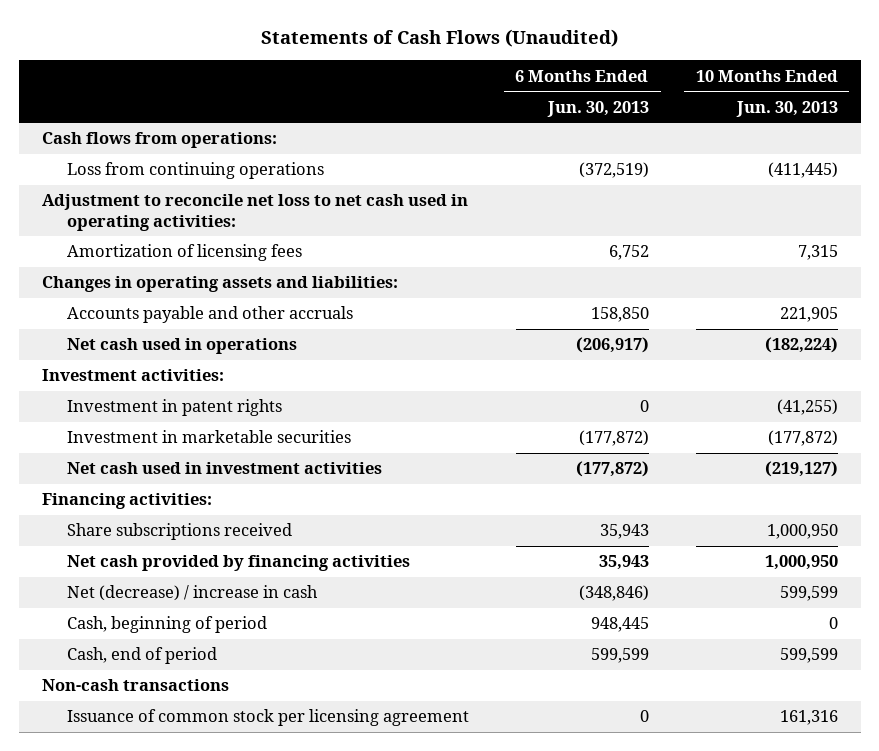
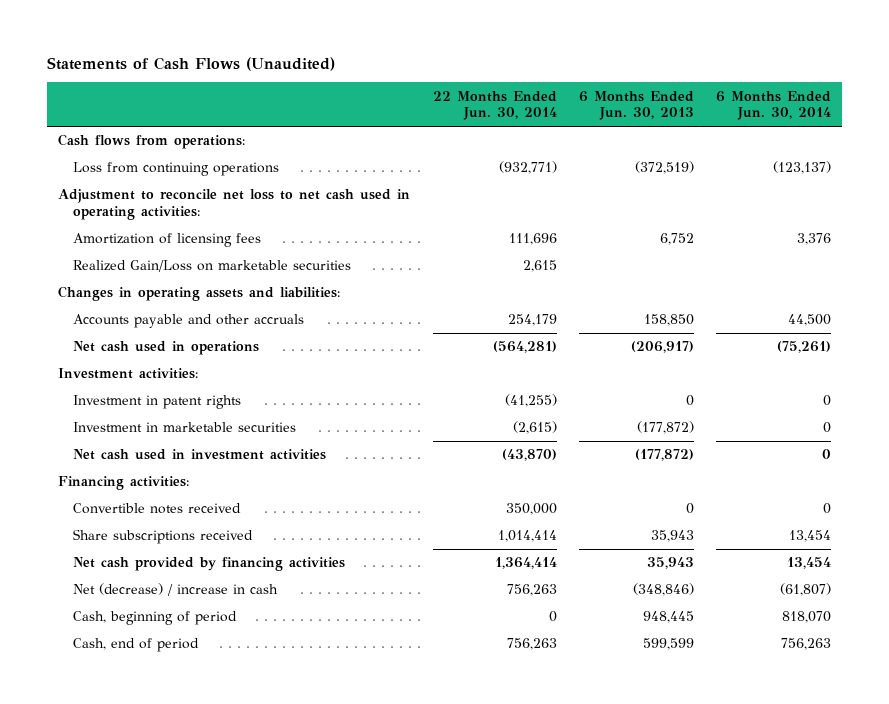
- | 6 Months Ended Jun. 30, 2013 | 10 Months Ended Jun. 30, 2013
+ | 22 Months Ended Jun. 30, 2014 | 6 Months Ended Jun. 30, 2013 | 6 Months Ended Jun. 30, 2014
+ Realized Gain/Loss on marketable securities | 2,615 | |
+ Convertible notes received | 350,000 | 0 | 0
- Non-cash transactions
- Issuance of common stock per licensing agreement | 0 | 161,316

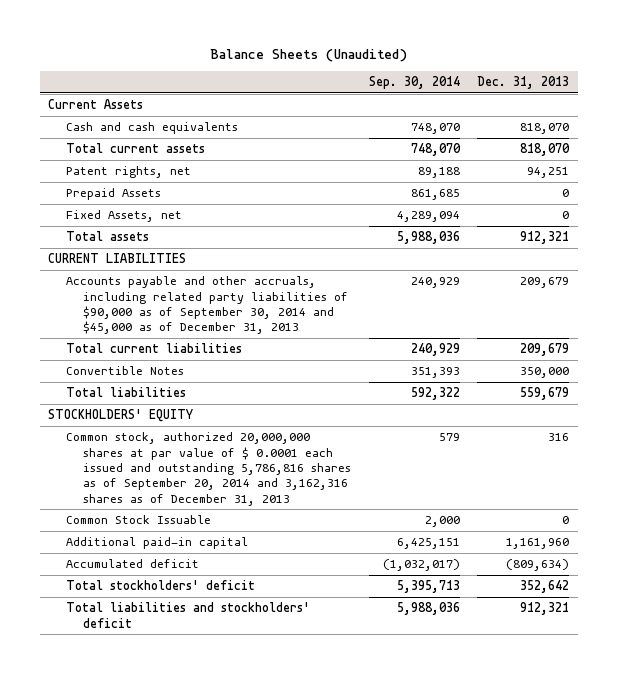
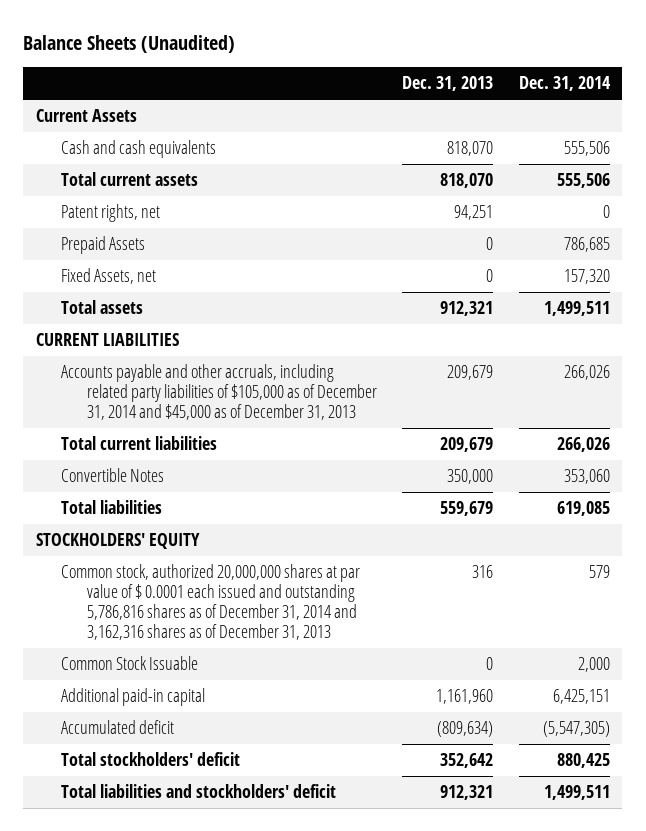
- | Sep. 30, 2014 | Dec. 31, 2013
+ | Dec. 31, 2013 | Dec. 31, 2014
- Accounts payable and other accruals, including related party liabilities of $90,000 as of September 30, 2014 and $45,000 as of December 31, 2013 | 240,929 | 209,679
+ Accounts payable and other accruals, including related party liabilities of $105,000 as of December 31, 2014 and $45,000 as of December 31, 2013 | 209,679 | 266,026
- Common stock, authorized 20,000,000 shares at par value of $ 0.0001 each issued and outstanding 5,786,816 shares as of September 20, 2014 and 3,162,316 shares as of December 31, 2013 | 579 | 316
+ Common stock, authorized 20,000,000 shares at par value of $ 0.0001 each issued and outstanding 5,786,816 shares as of December 31, 2014 and 3,162,316 shares as of December 31, 2013 | 316 | 579

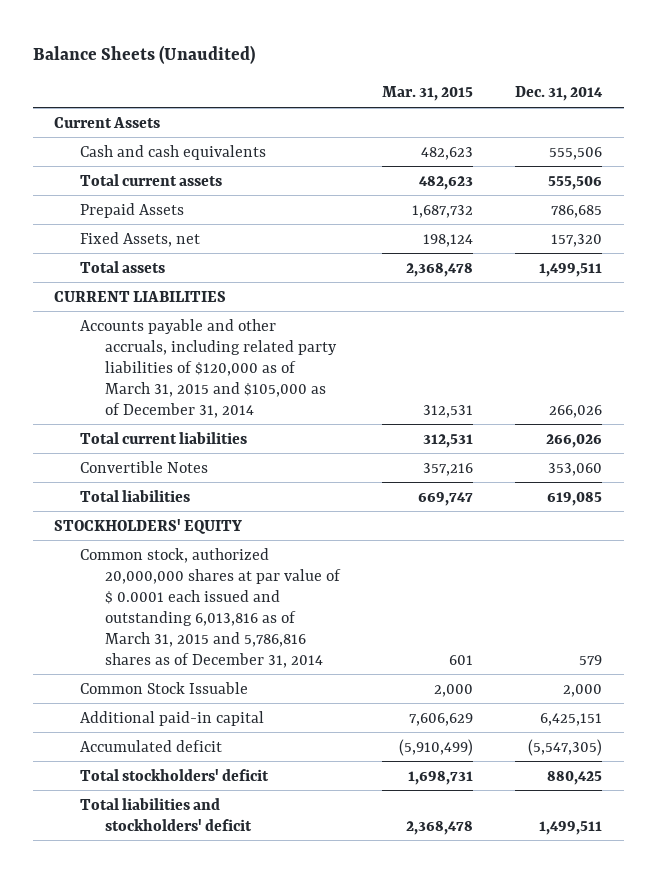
- | Dec. 31, 2013 | Dec. 31, 2014
+ | Mar. 31, 2015 | Dec. 31, 2014
- Patent rights, net | 94,251 | 0
- Accounts payable and other accruals, including related party liabilities of $105,000 as of December 31, 2014 and $45,000 as of December 31, 2013 | 209,679 | 266,026
+ Accounts payable and other accruals, including related party liabilities of $120,000 as of March 31, 2015 and $105,000 as of December 31, 2014 | 312,531 | 266,026
- Common stock, authorized 20,000,000 shares at par value of $ 0.0001 each issued and outstanding 5,786,816 shares as of December 31, 2014 and 3,162,316 shares as of December 31, 2013 | 316 | 579
+ Common stock, authorized 20,000,000 shares at par value of $ 0.0001 each issued and outstanding 6,013,816 as of March 31, 2015 and 5,786,816 shares as of December 31, 2014 | 601 | 579

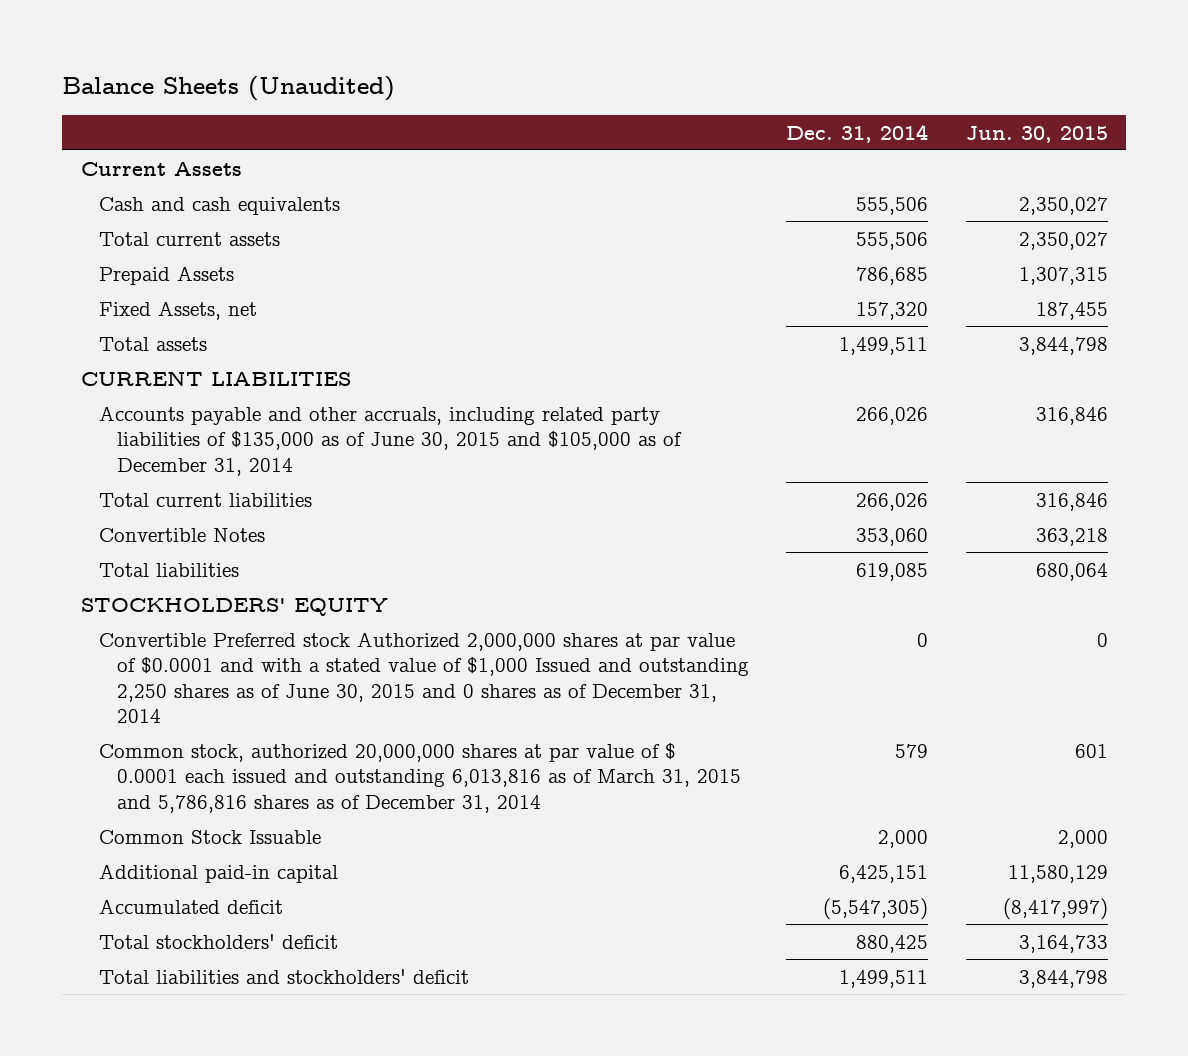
- | Mar. 31, 2015 | Dec. 31, 2014
+ | Dec. 31, 2014 | Jun. 30, 2015
- Accounts payable and other accruals, including related party liabilities of $120,000 as of March 31, 2015 and $105,000 as of December 31, 2014 | 312,531 | 266,026
+ Accounts payable and other accruals, including related party liabilities of $135,000 as of June 30, 2015 and $105,000 as of December 31, 2014 | 266,026 | 316,846
+ Convertible Preferred stock Authorized 2,000,000 shares at par value of $0.0001 and with a stated value of $1,000 Issued and outstanding 2,250 shares as of June 30, 2015 and 0 shares as of December 31, 2014 | 0 | 0

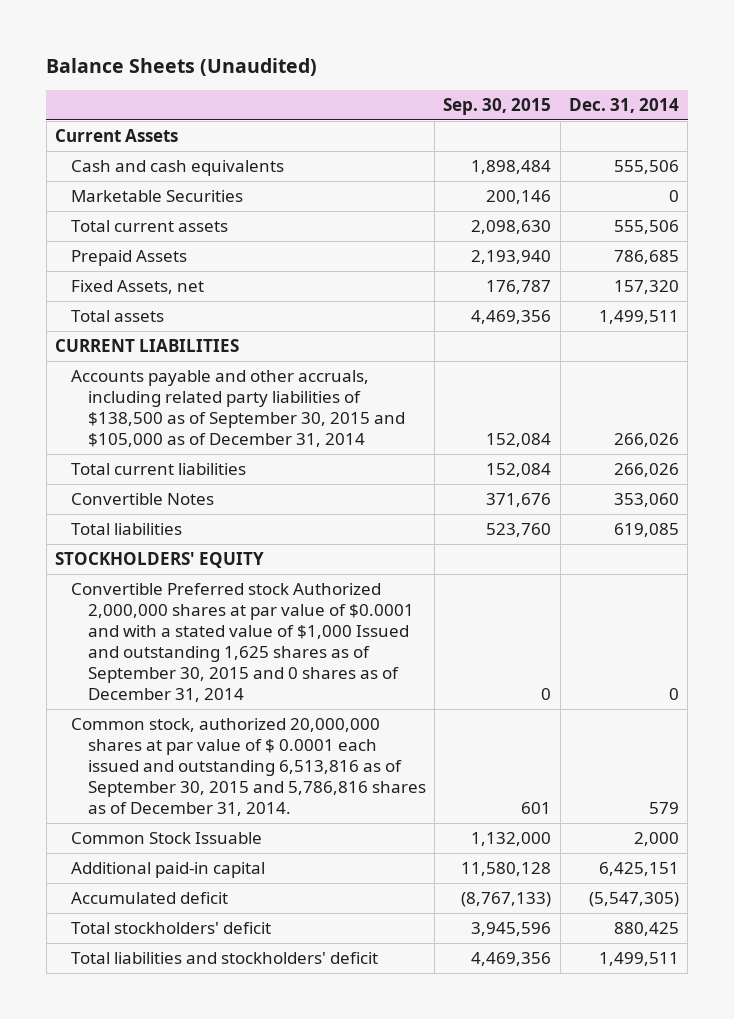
- | Dec. 31, 2014 | Jun. 30, 2015
+ | Sep. 30, 2015 | Dec. 31, 2014
+ Marketable Securities | 200,146 | 0
- Accounts payable and other accruals, including related party liabilities of $135,000 as of June 30, 2015 and $105,000 as of December 31, 2014 | 266,026 | 316,846
+ Accounts payable and other accruals, including related party liabilities of $138,500 as of September 30, 2015 and $105,000 as of December 31, 2014 | 152,084 | 266,026
- Convertible Preferred stock Authorized 2,000,000 shares at par value of $0.0001 and with a stated value of $1,000 Issued and outstanding 2,250 shares as of June 30, 2015 and 0 shares as of December 31, 2014 | 0 | 0
- Common stock, authorized 20,000,000 shares at par value of $ 0.0001 each issued and outstanding 6,013,816 as of March 31, 2015 and 5,786,816 shares as of December 31, 2014 | 579 | 601
+ Convertible Preferred stock Authorized 2,000,000 shares at par value of $0.0001 and with a stated value of $1,000 Issued and outstanding 1,625 shares as of September 30, 2015 and 0 shares as of December 31, 2014 | 0 | 0
+ Common stock, authorized 20,000,000 shares at par value of $ 0.0001 each issued and outstanding 6,513,816 as of September 30, 2015 and 5,786,816 shares as of December 31, 2014. | 601 | 579

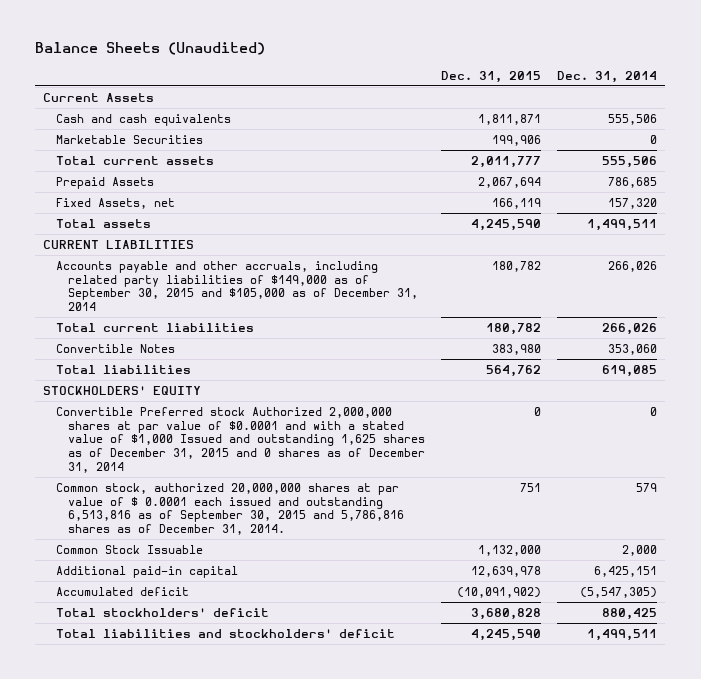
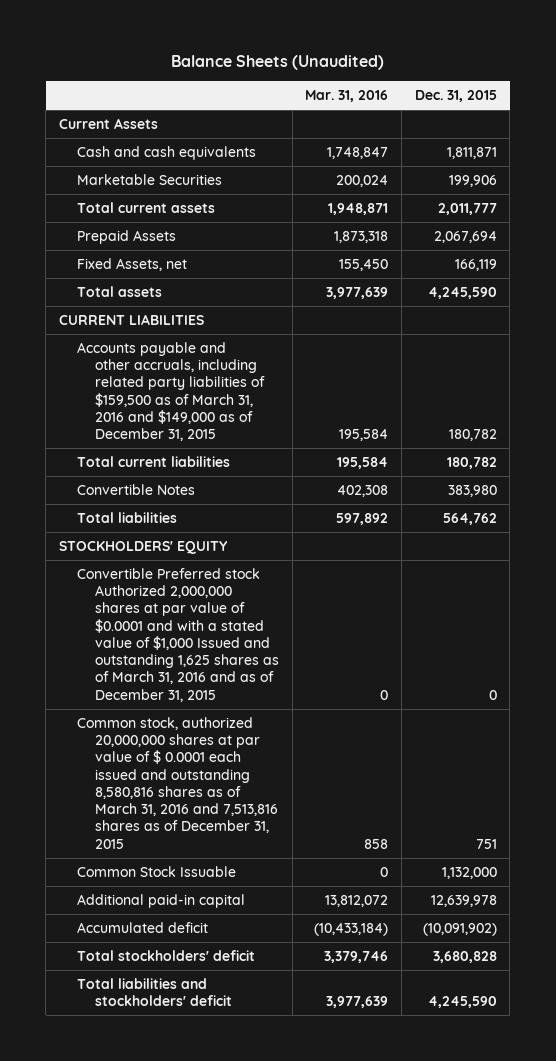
- | Dec. 31, 2015 | Dec. 31, 2014
+ | Mar. 31, 2016 | Dec. 31, 2015
- Accounts payable and other accruals, including related party liabilities of $149,000 as of September 30, 2015 and $105,000 as of December 31, 2014 | 180,782 | 266,026
+ Accounts payable and other accruals, including related party liabilities of $159,500 as of March 31, 2016 and $149,000 as of December 31, 2015 | 195,584 | 180,782
- Convertible Preferred stock Authorized 2,000,000 shares at par value of $0.0001 and with a stated value of $1,000 Issued and outstanding 1,625 shares as of December 31, 2015 and 0 shares as of December 31, 2014 | 0 | 0
- Common stock, authorized 20,000,000 shares at par value of $ 0.0001 each issued and outstanding 6,513,816 as of September 30, 2015 and 5,786,816 shares as of December 31, 2014. | 751 | 579
+ Convertible Preferred stock Authorized 2,000,000 shares at par value of $0.0001 and with a stated value of $1,000 Issued and outstanding 1,625 shares as of March 31, 2016 and as of December 31, 2015 | 0 | 0
+ Common stock, authorized 20,000,000 shares at par value of $ 0.0001 each issued and outstanding 8,580,816 shares as of March 31, 2016 and 7,513,816 shares as of December 31, 2015 | 858 | 751

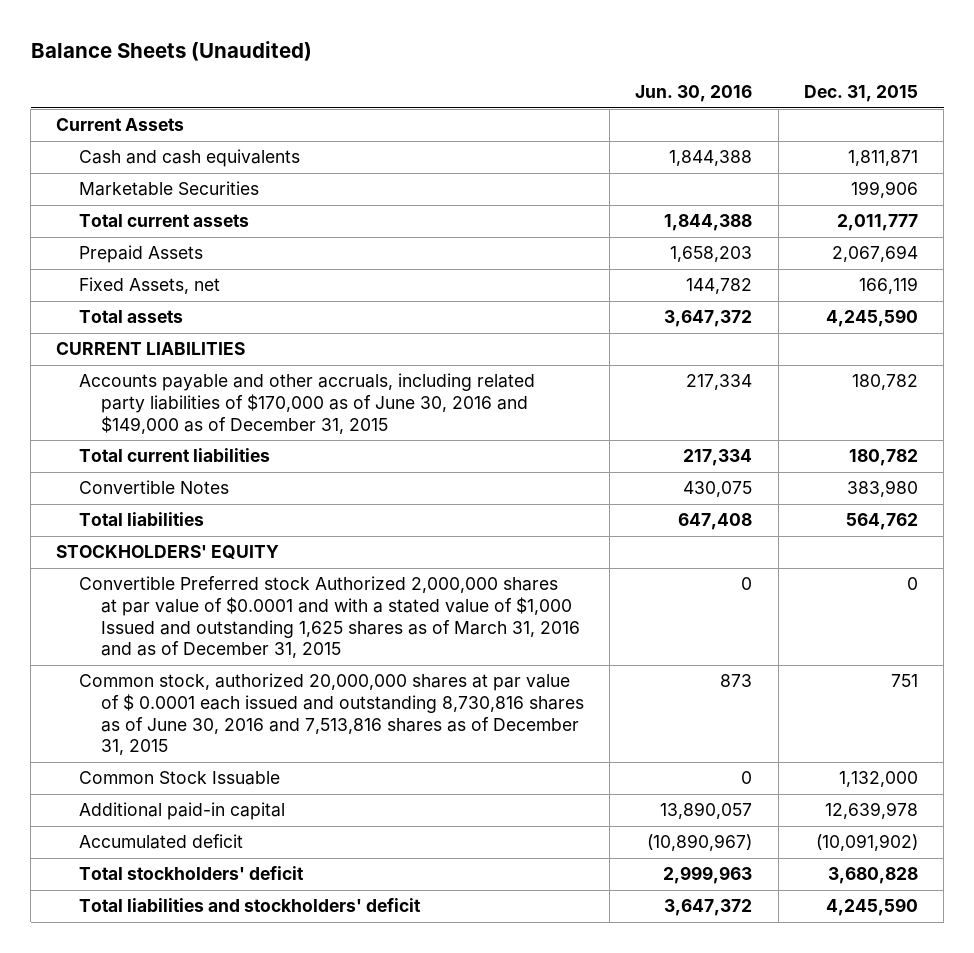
- | Mar. 31, 2016 | Dec. 31, 2015
+ | Jun. 30, 2016 | Dec. 31, 2015
- Accounts payable and other accruals, including related party liabilities of $159,500 as of March 31, 2016 and $149,000 as of December 31, 2015 | 195,584 | 180,782
+ Accounts payable and other accruals, including related party liabilities of $170,000 as of June 30, 2016 and $149,000 as of December 31, 2015 | 217,334 | 180,782
- Common stock, authorized 20,000,000 shares at par value of $ 0.0001 each issued and outstanding 8,580,816 shares as of March 31, 2016 and 7,513,816 shares as of December 31, 2015 | 858 | 751
+ Common stock, authorized 20,000,000 shares at par value of $ 0.0001 each issued and outstanding 8,730,816 shares as of June 30, 2016 and 7,513,816 shares as of December 31, 2015 | 873 | 751

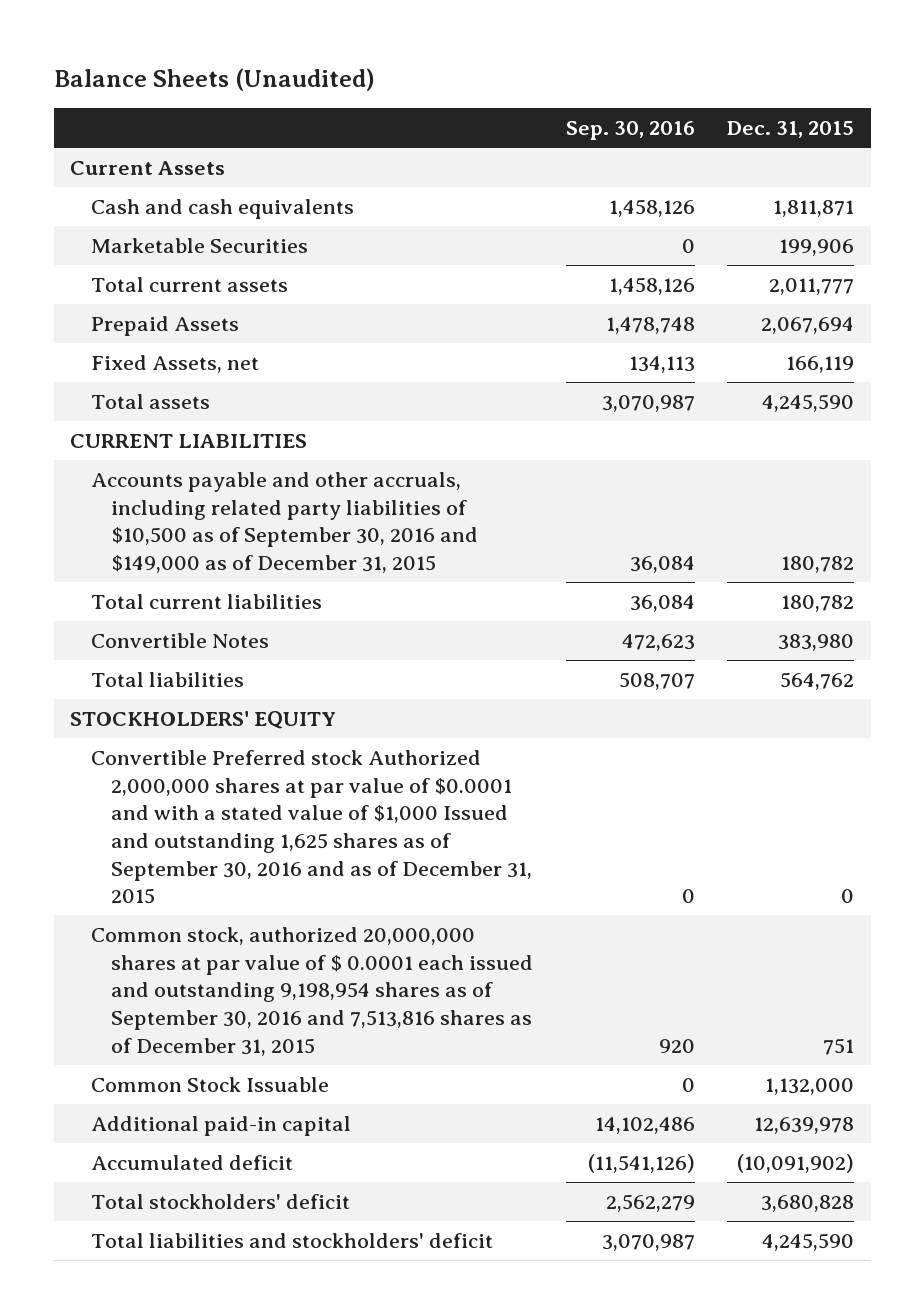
- | Jun. 30, 2016 | Dec. 31, 2015
+ | Sep. 30, 2016 | Dec. 31, 2015
- Accounts payable and other accruals, including related party liabilities of $170,000 as of June 30, 2016 and $149,000 as of December 31, 2015 | 217,334 | 180,782
+ Accounts payable and other accruals, including related party liabilities of $10,500 as of September 30, 2016 and $149,000 as of December 31, 2015 | 36,084 | 180,782
- Convertible Preferred stock Authorized 2,000,000 shares at par value of $0.0001 and with a stated value of $1,000 Issued and outstanding 1,625 shares as of March 31, 2016 and as of December 31, 2015 | 0 | 0
- Common stock, authorized 20,000,000 shares at par value of $ 0.0001 each issued and outstanding 8,730,816 shares as of June 30, 2016 and 7,513,816 shares as of December 31, 2015 | 873 | 751
+ Convertible Preferred stock Authorized 2,000,000 shares at par value of $0.0001 and with a stated value of $1,000 Issued and outstanding 1,625 shares as of September 30, 2016 and as of December 31, 2015 | 0 | 0
+ Common stock, authorized 20,000,000 shares at par value of $ 0.0001 each issued and outstanding 9,198,954 shares as of September 30, 2016 and 7,513,816 shares as of December 31, 2015 | 920 | 751

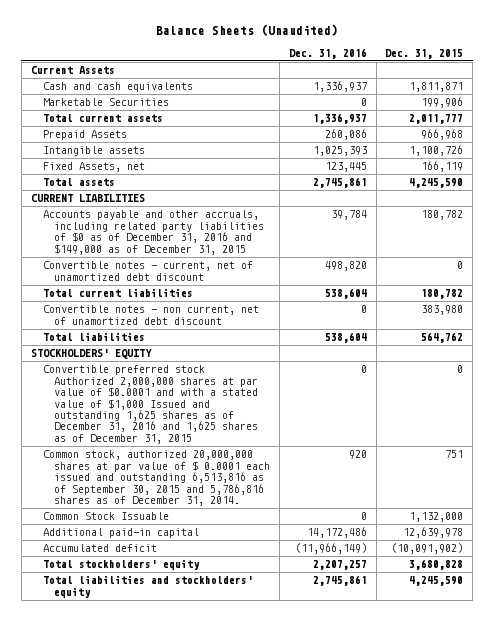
- | Sep. 30, 2016 | Dec. 31, 2015
+ | Dec. 31, 2016 | Dec. 31, 2015
- Prepaid Assets | 1,478,748 | 2,067,694
+ Prepaid Assets | 260,086 | 966,968
+ Intangible assets | 1,025,393 | 1,100,726
- Accounts payable and other accruals, including related party liabilities of $10,500 as of September 30, 2016 and $149,000 as of December 31, 2015 | 36,084 | 180,782
+ Accounts payable and other accruals, including related party liabilities of $0 as of December 31, 2016 and $149,000 as of December 31, 2015 | 39,784 | 180,782
+ Convertible notes - current, net of unamortized debt discount | 498,820 | 0
- Convertible Notes | 472,623 | 383,980
+ Convertible notes - non current, net of unamortized debt discount | 0 | 383,980
- Convertible Preferred stock Authorized 2,000,000 shares at par value of $0.0001 and with a stated value of $1,000 Issued and outstanding 1,625 shares as of September 30, 2016 and as of December 31, 2015 | 0 | 0
- Common stock, authorized 20,000,000 shares at par value of $ 0.0001 each issued and outstanding 9,198,954 shares as of September 30, 2016 and 7,513,816 shares as of December 31, 2015 | 920 | 751
+ Convertible preferred stock Authorized 2,000,000 shares at par value of $0.0001 and with a stated value of $1,000 Issued and outstanding 1,625 shares as of December 31, 2016 and 1,625 shares as of December 31, 2015 | 0 | 0
+ Common stock, authorized 20,000,000 shares at par value of $ 0.0001 each issued and outstanding 6,513,816 as of September 30, 2015 and 5,786,816 shares as of December 31, 2014. | 920 | 751
- Total stockholders' deficit | 2,562,279 | 3,680,828
- Total liabilities and stockholders' deficit | 3,070,987 | 4,245,590
+ Total stockholders' equity | 2,207,257 | 3,680,828
+ Total liabilities and stockholders' equity | 2,745,861 | 4,245,590

